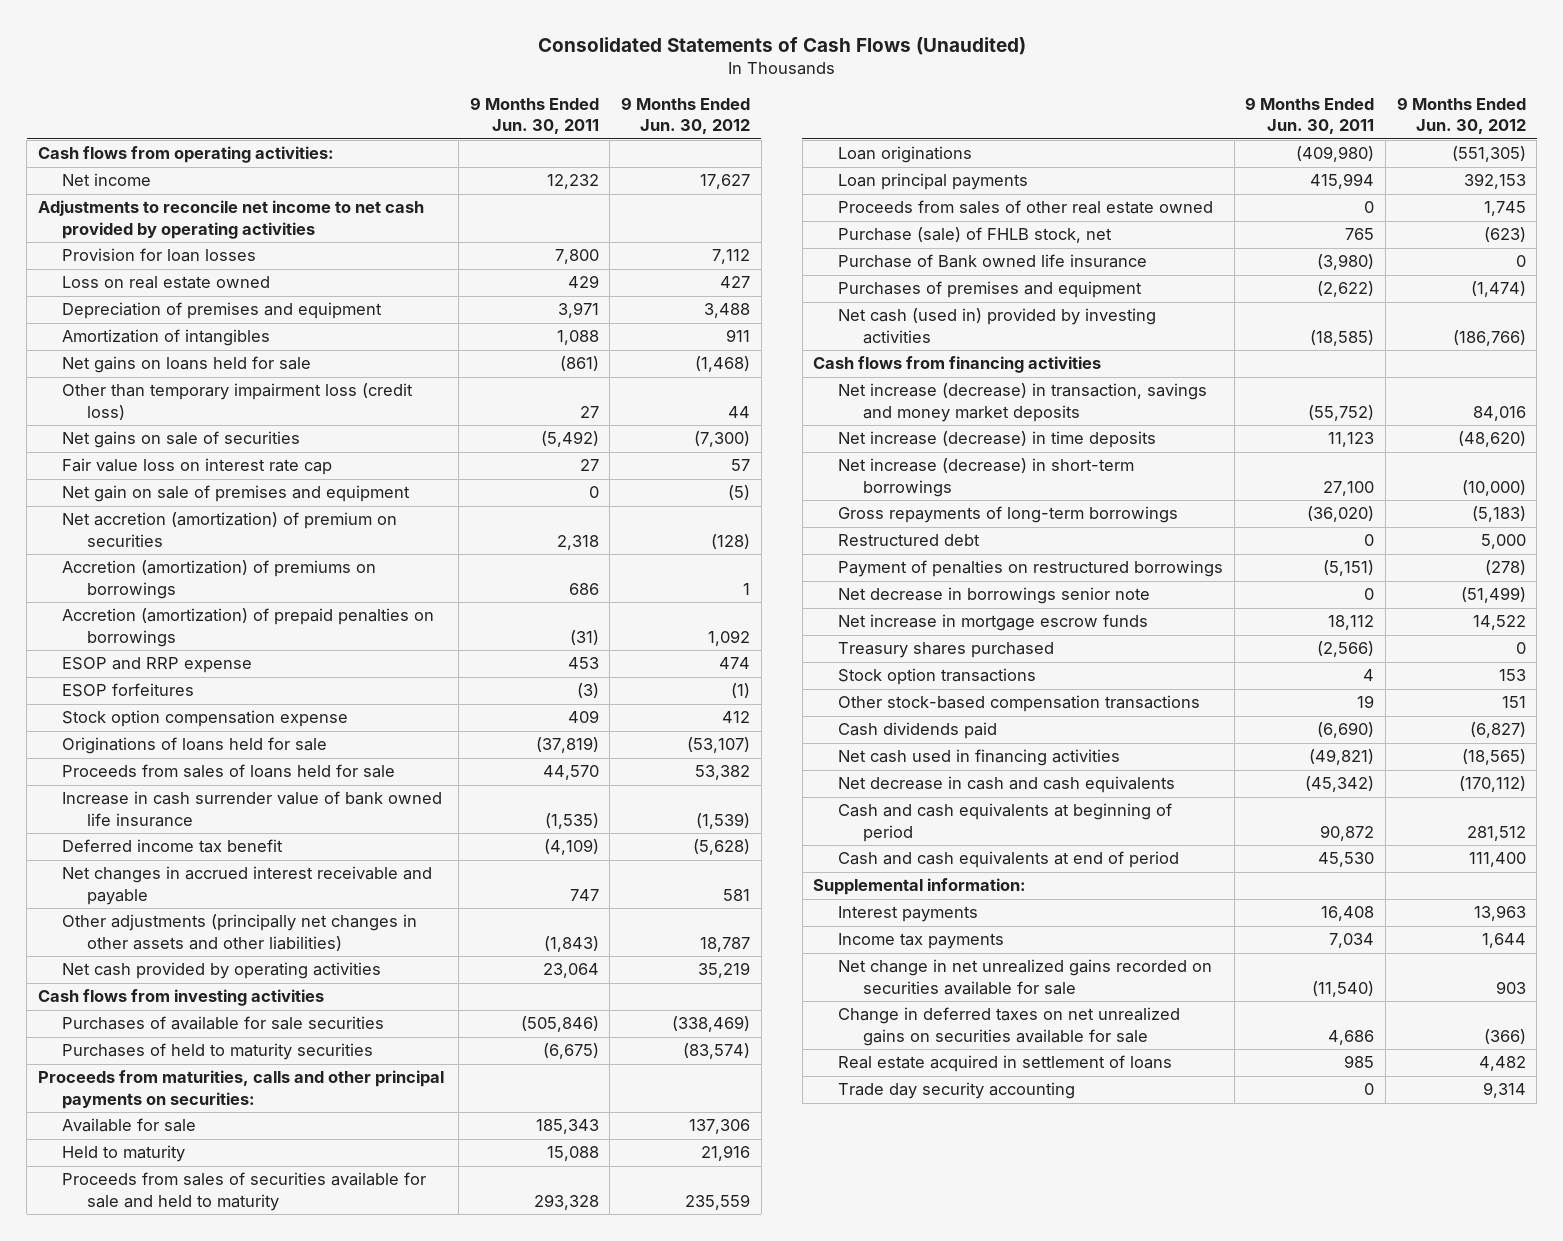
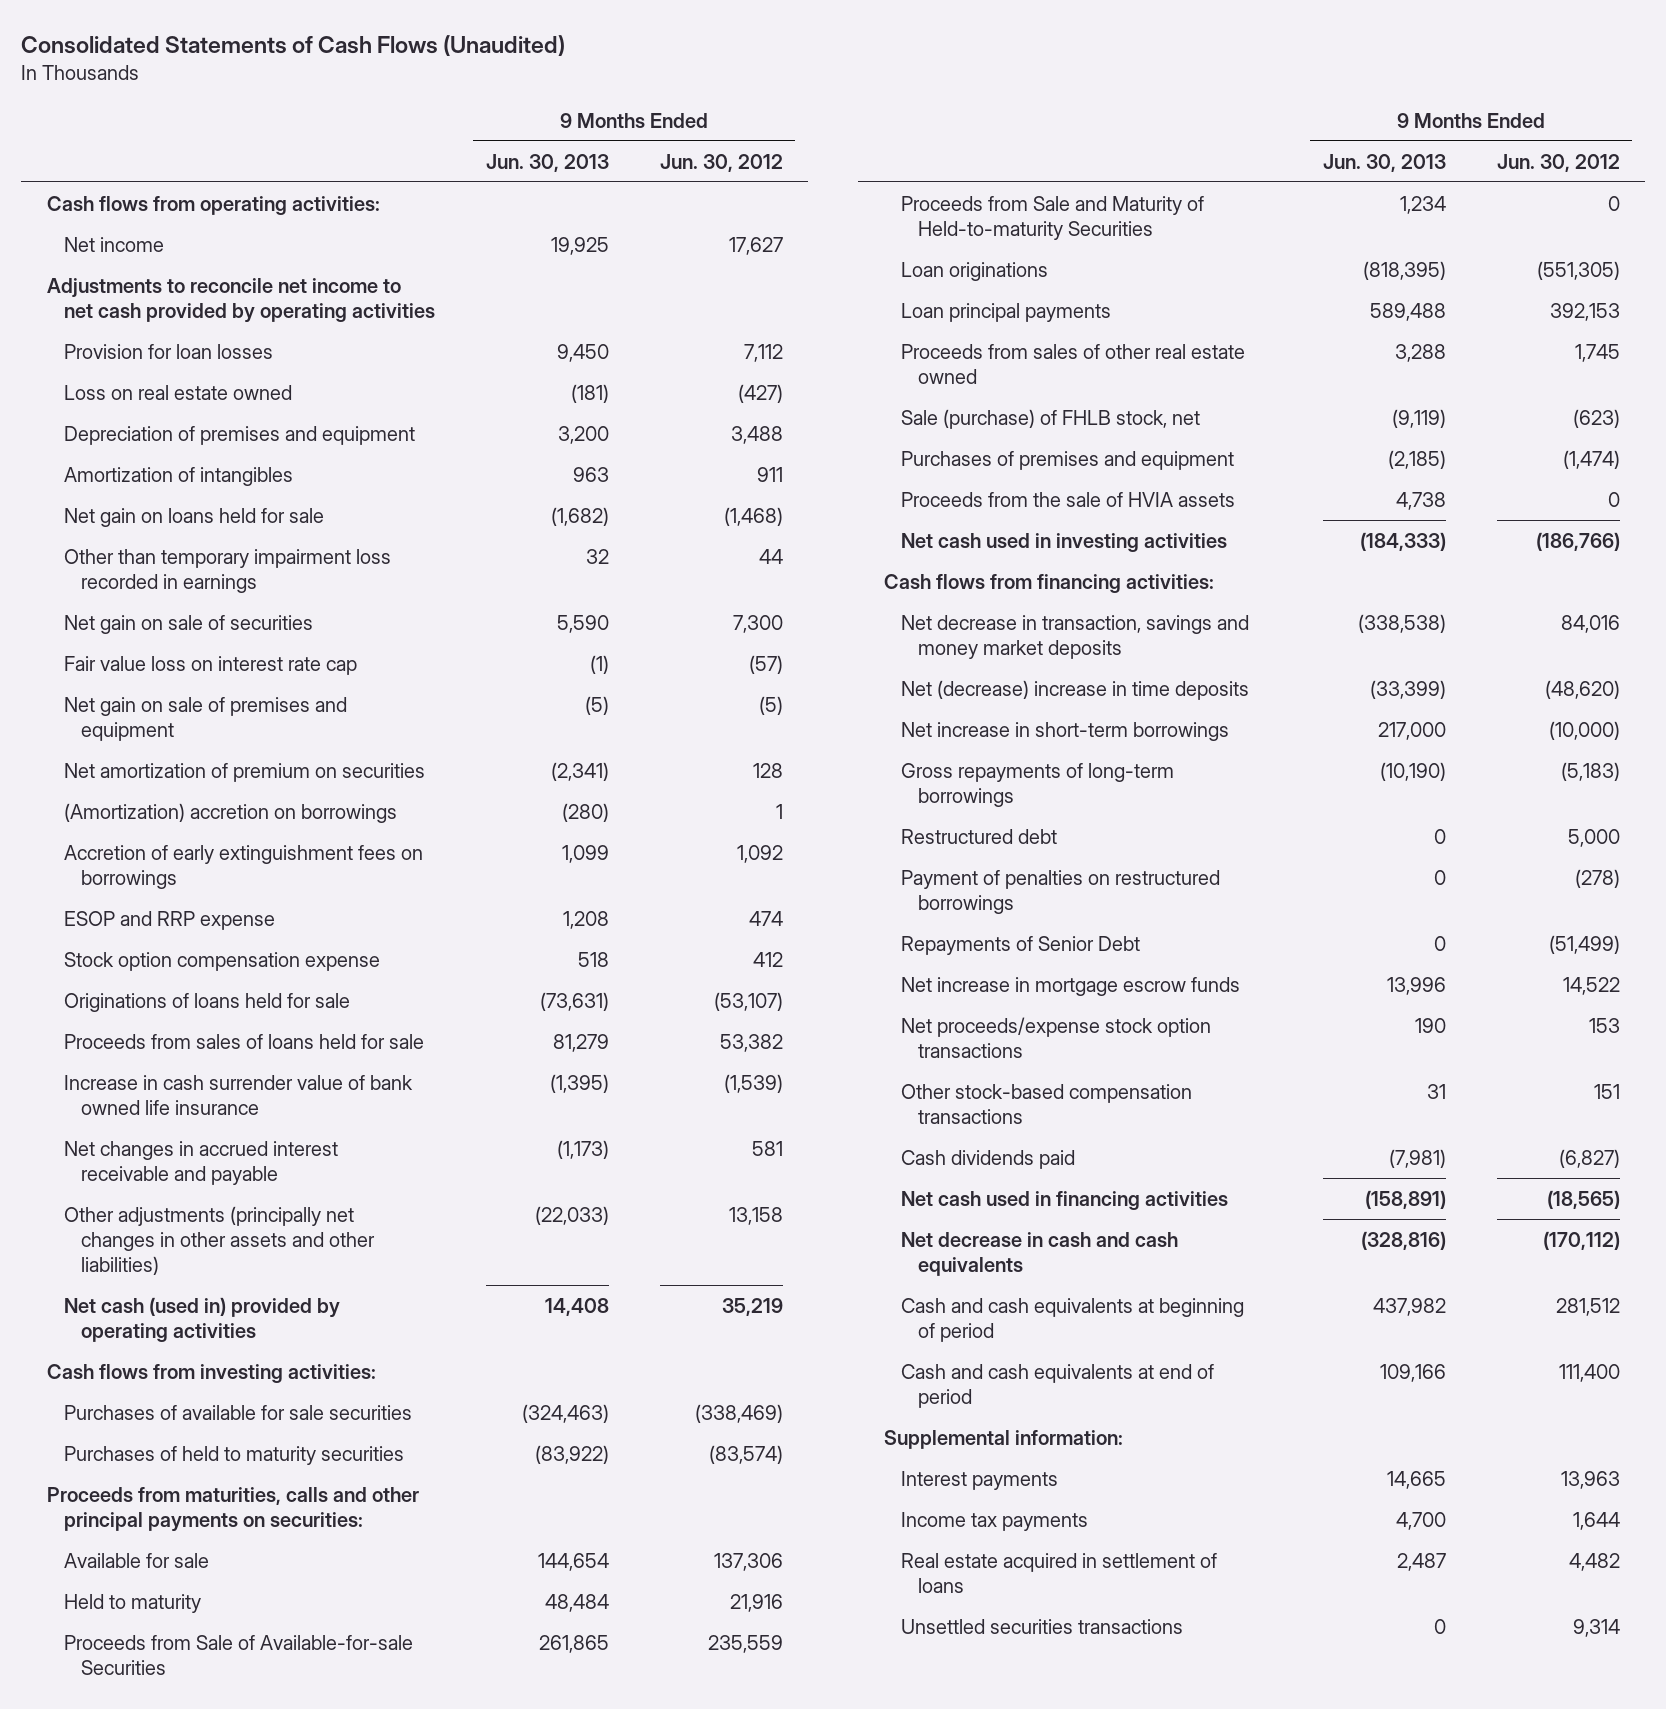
- | 9 Months Ended Jun. 30, 2011 | 9 Months Ended Jun. 30, 2012
+ | 9 Months Ended Jun. 30, 2013 | 9 Months Ended Jun. 30, 2012
- Loss on real estate owned | 429 | 427
+ Loss on real estate owned | (181) | (427)
- Net gains on loans held for sale | (861) | (1,468)
- Other than temporary impairment loss (credit loss) | 27 | 44
- Net gains on sale of securities | (5,492) | (7,300)
- Fair value loss on interest rate cap | 27 | 57
+ Net gain on loans held for sale | (1,682) | (1,468)
+ Other than temporary impairment loss recorded in earnings | 32 | 44
+ Net gain on sale of securities | 5,590 | 7,300
+ Fair value loss on interest rate cap | (1) | (57)
- Net accretion (amortization) of premium on securities | 2,318 | (128)
- Accretion (amortization) of premiums on borrowings | 686 | 1
- Accretion (amortization) of prepaid penalties on borrowings | (31) | 1,092
+ Net amortization of premium on securities | (2,341) | 128
+ (Amortization) accretion on borrowings | (280) | 1
+ Accretion of early extinguishment fees on borrowings | 1,099 | 1,092
- ESOP forfeitures | (3) | (1)
- Deferred income tax benefit | (4,109) | (5,628)
- Other adjustments (principally net changes in other assets and other liabilities) | (1,843) | 18,787
- Net cash provided by operating activities | 23,064 | 35,219
- Cash flows from investing activities
+ Other adjustments (principally net changes in other assets and other liabilities) | (22,033) | 13,158
+ Net cash (used in) provided by operating activities | 14,408 | 35,219
+ Cash flows from investing activities:
- Proceeds from sales of securities available for sale and held to maturity | 293,328 | 235,559
+ Proceeds from Sale of Available-for-sale Securities | 261,865 | 235,559
+ Proceeds from Sale and Maturity of Held-to-maturity Securities | 1,234 | 0
- Purchase (sale) of FHLB stock, net | 765 | (623)
- Purchase of Bank owned life insurance | (3,980) | 0
+ Sale (purchase) of FHLB stock, net | (9,119) | (623)
- Net cash (used in) provided by investing activities | (18,585) | (186,766)
- Cash flows from financing activities
- Net increase (decrease) in transaction, savings and money market deposits | (55,752) | 84,016
- Net increase (decrease) in time deposits | 11,123 | (48,620)
- Net increase (decrease) in short-term borrowings | 27,100 | (10,000)
+ Proceeds from the sale of HVIA assets | 4,738 | 0
+ Net cash used in investing activities | (184,333) | (186,766)
+ Cash flows from financing activities:
+ Net decrease in transaction, savings and money market deposits | (338,538) | 84,016
+ Net (decrease) increase in time deposits | (33,399) | (48,620)
+ Net increase in short-term borrowings | 217,000 | (10,000)
- Net decrease in borrowings senior note | 0 | (51,499)
+ Repayments of Senior Debt | 0 | (51,499)
- Treasury shares purchased | (2,566) | 0
- Stock option transactions | 4 | 153
+ Net proceeds/expense stock option transactions | 190 | 153
- Net change in net unrealized gains recorded on securities available for sale | (11,540) | 903
- Change in deferred taxes on net unrealized gains on securities available for sale | 4,686 | (366)
- Trade day security accounting | 0 | 9,314
+ Unsettled securities transactions | 0 | 9,314

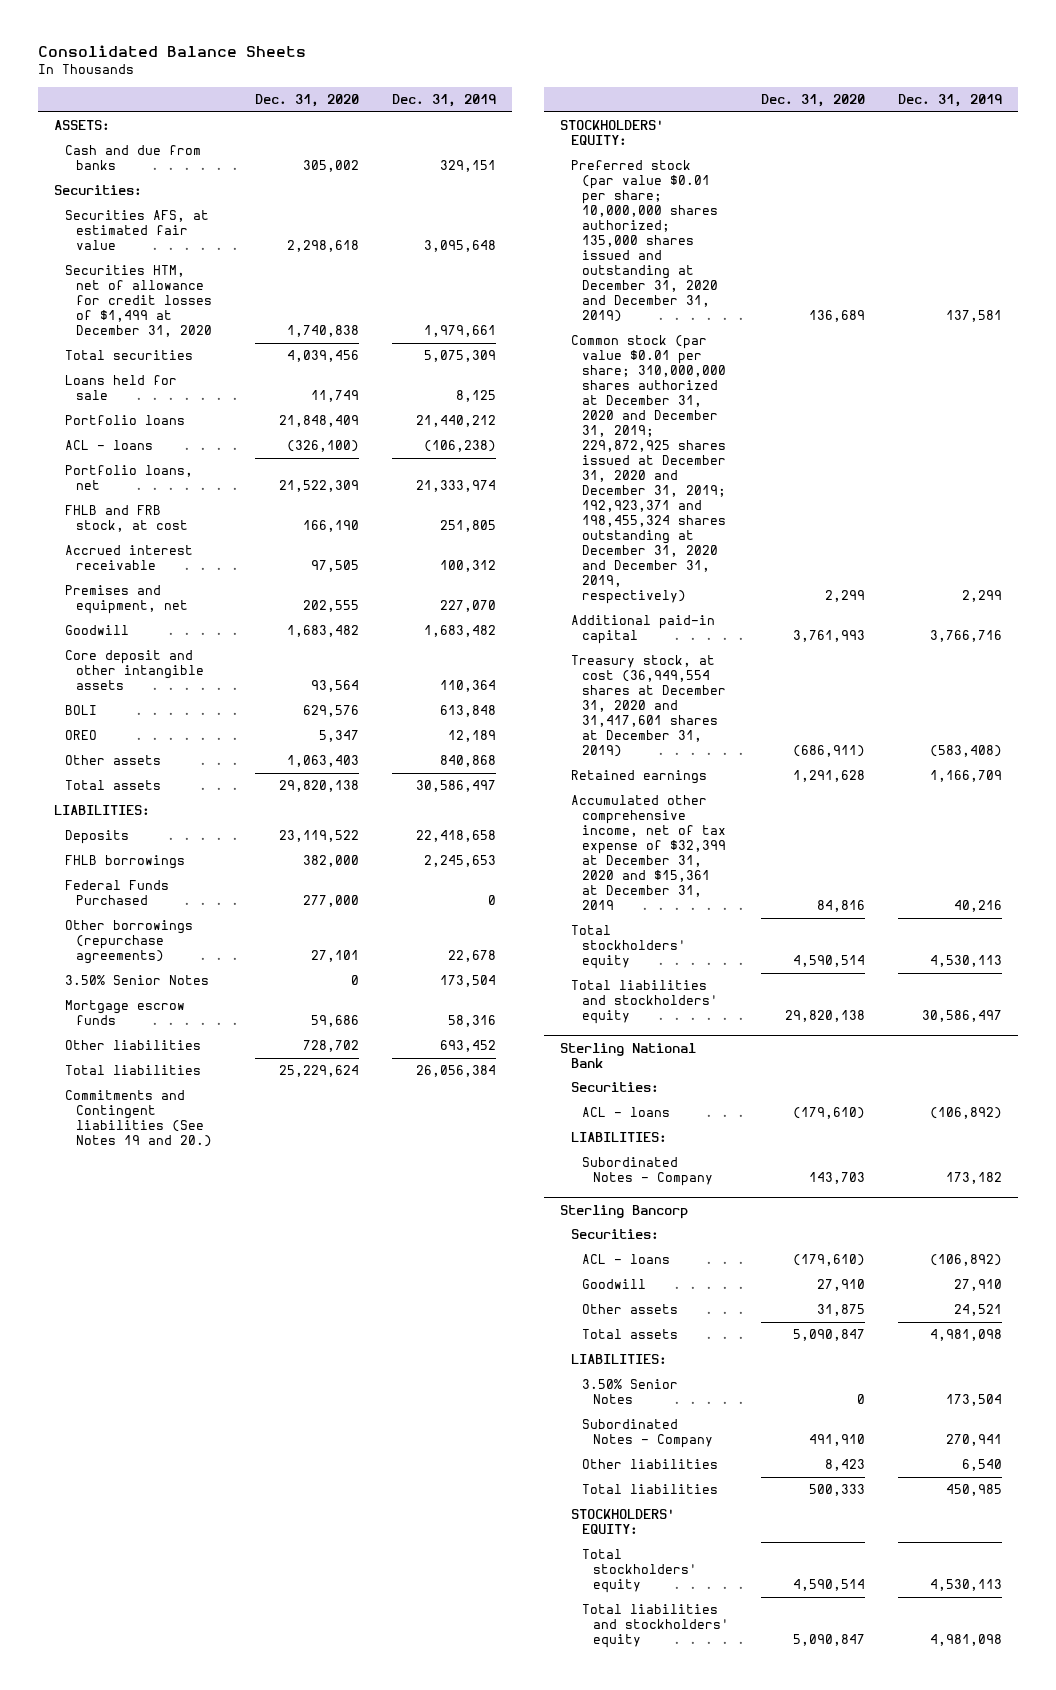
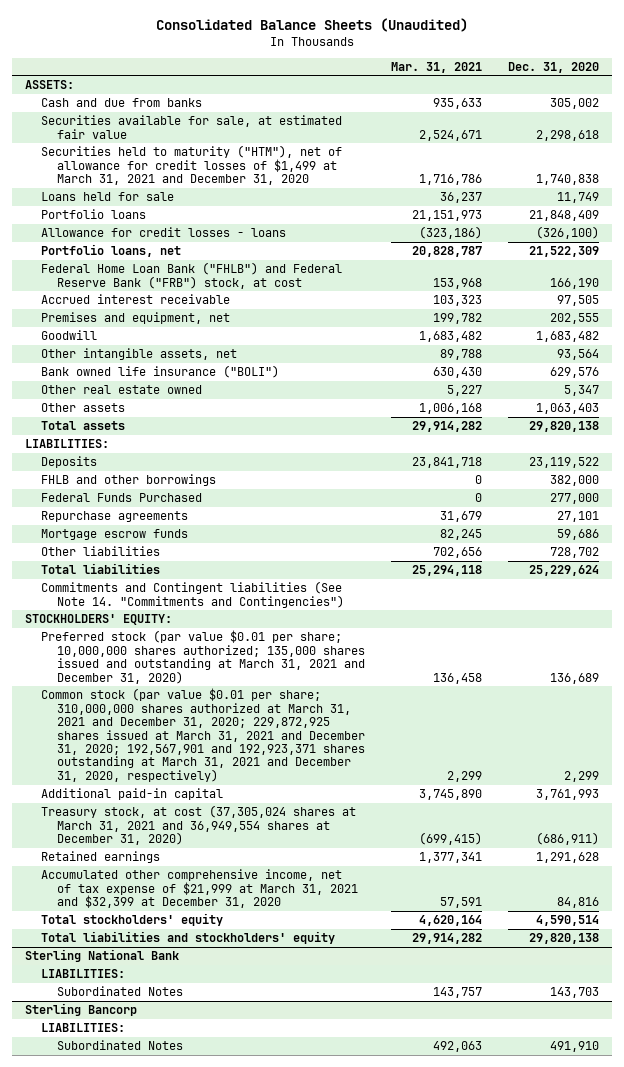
- Consolidated Balance Sheets
+ Consolidated Balance Sheets (Unaudited)
- | Dec. 31, 2020 | Dec. 31, 2019
+ | Mar. 31, 2021 | Dec. 31, 2020
- Securities:
- Securities AFS, at estimated fair value | 2,298,618 | 3,095,648
- Securities HTM, net of allowance for credit losses of $1,499 at December 31, 2020 | 1,740,838 | 1,979,661
- Total securities | 4,039,456 | 5,075,309
+ Securities available for sale, at estimated fair value | 2,524,671 | 2,298,618
+ Securities held to maturity ("HTM"), net of allowance for credit losses of $1,499 at March 31, 2021 and December 31, 2020 | 1,716,786 | 1,740,838
- ACL - loans | (326,100) | (106,238)
+ Allowance for credit losses - loans | (323,186) | (326,100)
- FHLB and FRB stock, at cost | 166,190 | 251,805
+ Federal Home Loan Bank ("FHLB") and Federal Reserve Bank ("FRB") stock, at cost | 153,968 | 166,190
- Core deposit and other intangible assets | 93,564 | 110,364
- BOLI | 629,576 | 613,848
- OREO | 5,347 | 12,189
+ Other intangible assets, net | 89,788 | 93,564
+ Bank owned life insurance ("BOLI") | 630,430 | 629,576
+ Other real estate owned | 5,227 | 5,347
- FHLB borrowings | 382,000 | 2,245,653
+ FHLB and other borrowings | 0 | 382,000
- Other borrowings (repurchase agreements) | 27,101 | 22,678
- 3.50% Senior Notes | 0 | 173,504
+ Repurchase agreements | 31,679 | 27,101
- Commitments and Contingent liabilities (See Notes 19 and 20.)
+ Commitments and Contingent liabilities (See Note 14. "Commitments and Contingencies")
- Preferred stock (par value $0.01 per share; 10,000,000 shares authorized; 135,000 shares issued and outstanding at December 31, 2020 and December 31, 2019) | 136,689 | 137,581
- Common stock (par value $0.01 per share; 310,000,000 shares authorized at December 31, 2020 and December 31, 2019; 229,872,925 shares issued at December 31, 2020 and December 31, 2019; 192,923,371 and 198,455,324 shares outstanding at December 31, 2020 and December 31, 2019, respectively) | 2,299 | 2,299
+ Preferred stock (par value $0.01 per share; 10,000,000 shares authorized; 135,000 shares issued and outstanding at March 31, 2021 and December 31, 2020) | 136,458 | 136,689
+ Common stock (par value $0.01 per share; 310,000,000 shares authorized at March 31, 2021 and December 31, 2020; 229,872,925 shares issued at March 31, 2021 and December 31, 2020; 192,567,901 and 192,923,371 shares outstanding at March 31, 2021 and December 31, 2020, respectively) | 2,299 | 2,299
- Treasury stock, at cost (36,949,554 shares at December 31, 2020 and 31,417,601 shares at December 31, 2019) | (686,911) | (583,408)
+ Treasury stock, at cost (37,305,024 shares at March 31, 2021 and 36,949,554 shares at December 31, 2020) | (699,415) | (686,911)
- Accumulated other comprehensive income, net of tax expense of $32,399 at December 31, 2020 and $15,361 at December 31, 2019 | 84,816 | 40,216
+ Accumulated other comprehensive income, net of tax expense of $21,999 at March 31, 2021 and $32,399 at December 31, 2020 | 57,591 | 84,816
@ Sterling National Bank
- Securities:
- ACL - loans | (179,610) | (106,892)
- Subordinated Notes - Company | 143,703 | 173,182
+ Subordinated Notes | 143,757 | 143,703
@ Sterling Bancorp
- Securities:
- ACL - loans | (179,610) | (106,892)
- Goodwill | 27,910 | 27,910
- Other assets | 31,875 | 24,521
- Total assets | 5,090,847 | 4,981,098
- 3.50% Senior Notes | 0 | 173,504
- Subordinated Notes - Company | 491,910 | 270,941
- Other liabilities | 8,423 | 6,540
- Total liabilities | 500,333 | 450,985
- STOCKHOLDERS' EQUITY:
- Total stockholders' equity | 4,590,514 | 4,530,113
- Total liabilities and stockholders' equity | 5,090,847 | 4,981,098
+ Subordinated Notes | 492,063 | 491,910

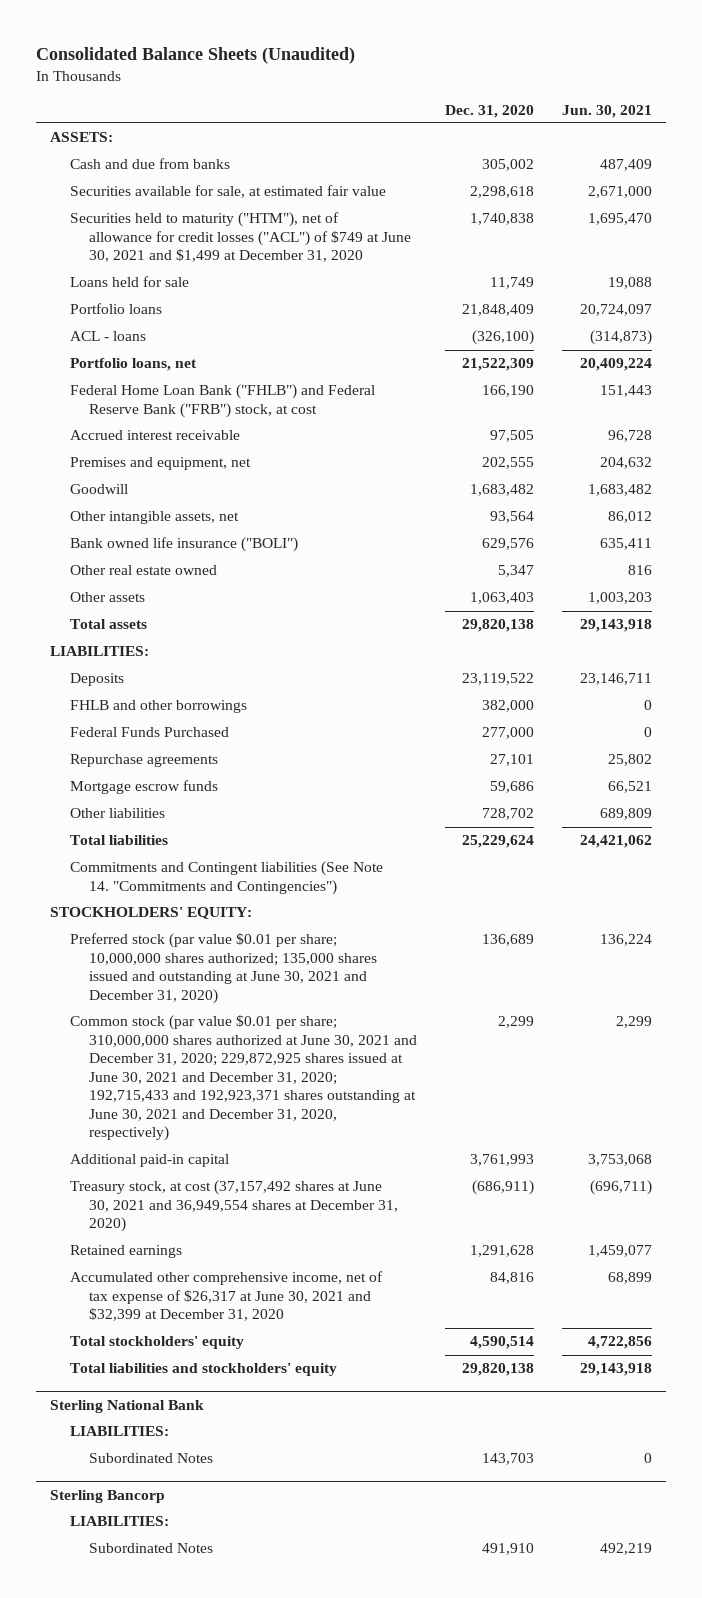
- | Mar. 31, 2021 | Dec. 31, 2020
+ | Dec. 31, 2020 | Jun. 30, 2021
- Securities held to maturity ("HTM"), net of allowance for credit losses of $1,499 at March 31, 2021 and December 31, 2020 | 1,716,786 | 1,740,838
+ Securities held to maturity ("HTM"), net of allowance for credit losses ("ACL") of $749 at June 30, 2021 and $1,499 at December 31, 2020 | 1,740,838 | 1,695,470
- Allowance for credit losses - loans | (323,186) | (326,100)
+ ACL - loans | (326,100) | (314,873)
- Preferred stock (par value $0.01 per share; 10,000,000 shares authorized; 135,000 shares issued and outstanding at March 31, 2021 and December 31, 2020) | 136,458 | 136,689
- Common stock (par value $0.01 per share; 310,000,000 shares authorized at March 31, 2021 and December 31, 2020; 229,872,925 shares issued at March 31, 2021 and December 31, 2020; 192,567,901 and 192,923,371 shares outstanding at March 31, 2021 and December 31, 2020, respectively) | 2,299 | 2,299
+ Preferred stock (par value $0.01 per share; 10,000,000 shares authorized; 135,000 shares issued and outstanding at June 30, 2021 and December 31, 2020) | 136,689 | 136,224
+ Common stock (par value $0.01 per share; 310,000,000 shares authorized at June 30, 2021 and December 31, 2020; 229,872,925 shares issued at June 30, 2021 and December 31, 2020; 192,715,433 and 192,923,371 shares outstanding at June 30, 2021 and December 31, 2020, respectively) | 2,299 | 2,299
- Treasury stock, at cost (37,305,024 shares at March 31, 2021 and 36,949,554 shares at December 31, 2020) | (699,415) | (686,911)
+ Treasury stock, at cost (37,157,492 shares at June 30, 2021 and 36,949,554 shares at December 31, 2020) | (686,911) | (696,711)
- Accumulated other comprehensive income, net of tax expense of $21,999 at March 31, 2021 and $32,399 at December 31, 2020 | 57,591 | 84,816
+ Accumulated other comprehensive income, net of tax expense of $26,317 at June 30, 2021 and $32,399 at December 31, 2020 | 84,816 | 68,899

